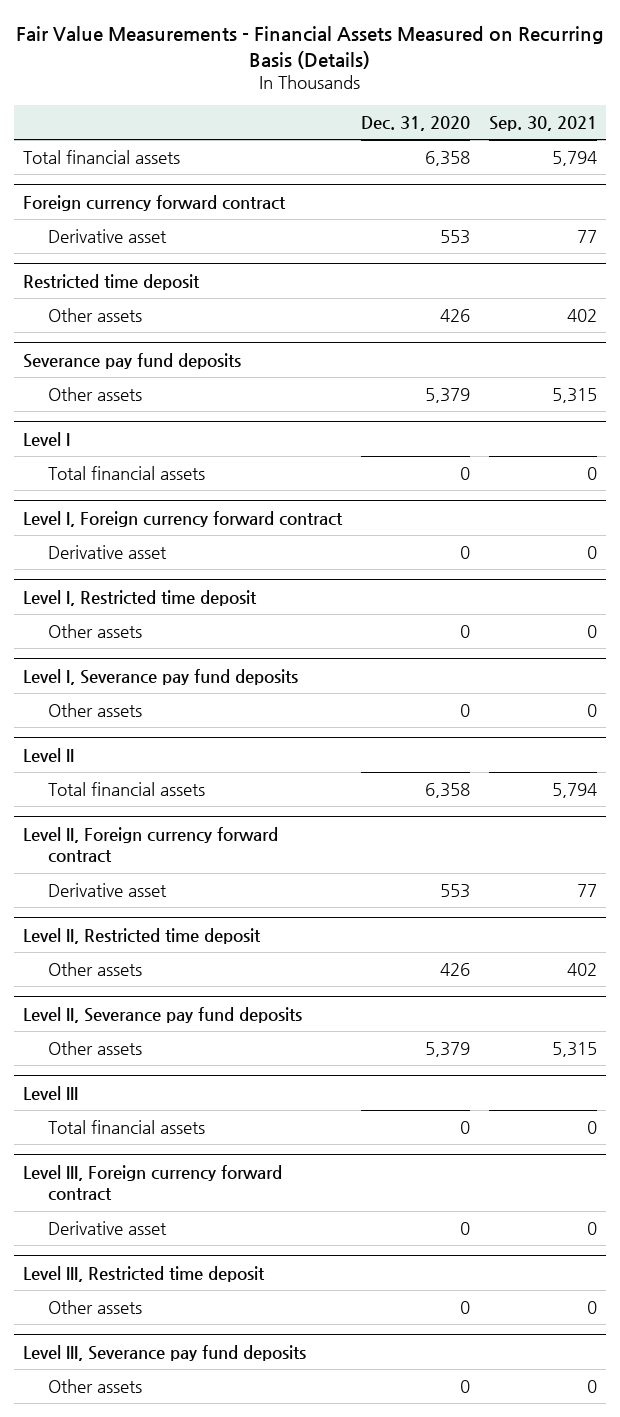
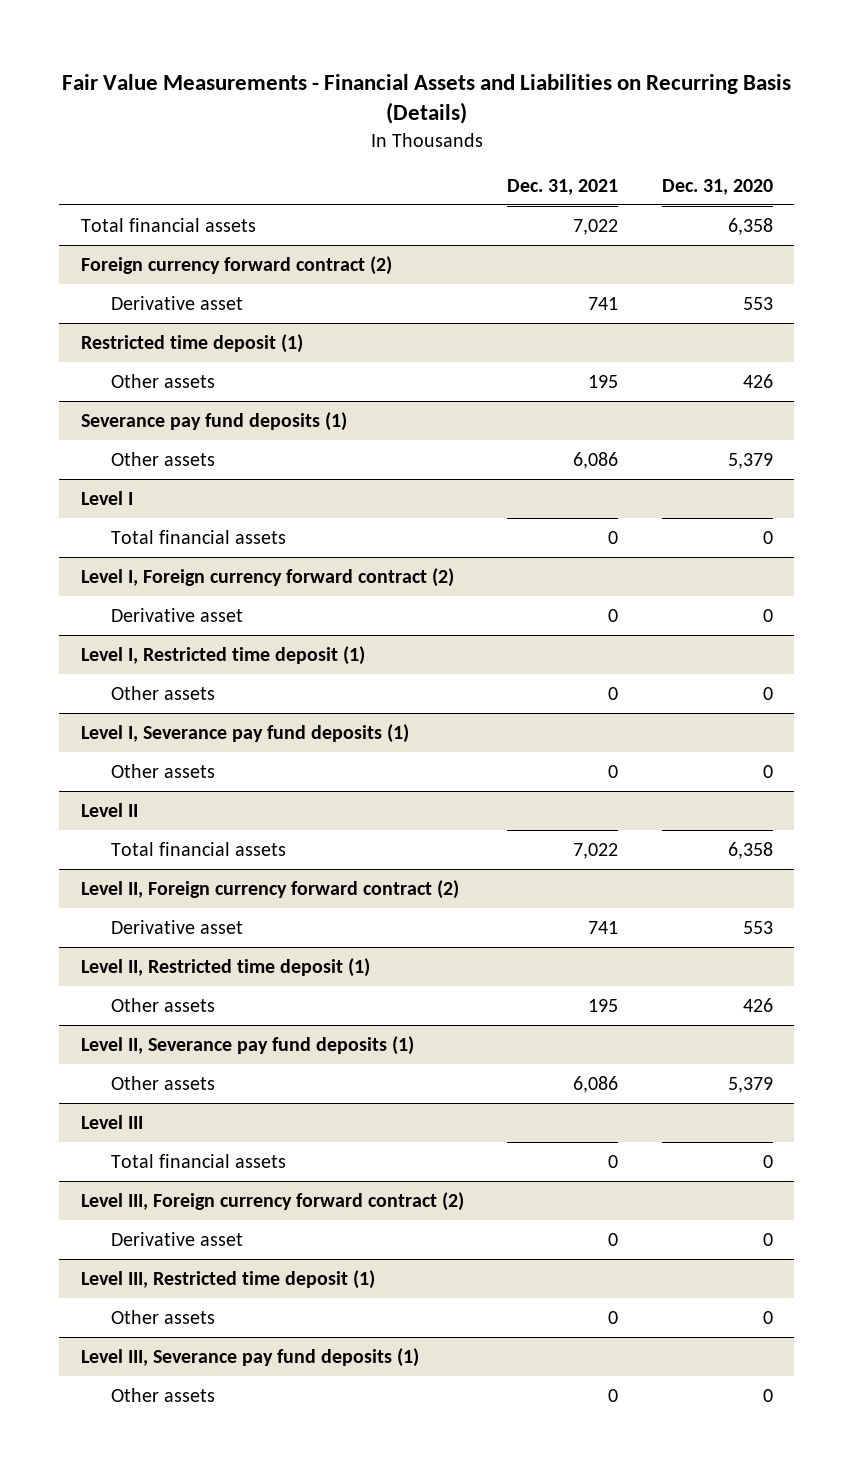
- Fair Value Measurements - Financial Assets Measured on Recurring Basis (Details)
+ Fair Value Measurements - Financial Assets and Liabilities on Recurring Basis (Details)
- | Dec. 31, 2020 | Sep. 30, 2021
+ | Dec. 31, 2021 | Dec. 31, 2020
- Foreign currency forward contract
+ Foreign currency forward contract (2)
- Restricted time deposit
+ Restricted time deposit (1)
- Severance pay fund deposits
+ Severance pay fund deposits (1)
- Level I, Foreign currency forward contract
+ Level I, Foreign currency forward contract (2)
- Level I, Restricted time deposit
+ Level I, Restricted time deposit (1)
- Level I, Severance pay fund deposits
+ Level I, Severance pay fund deposits (1)
- Level II, Foreign currency forward contract
+ Level II, Foreign currency forward contract (2)
- Level II, Restricted time deposit
+ Level II, Restricted time deposit (1)
- Level II, Severance pay fund deposits
+ Level II, Severance pay fund deposits (1)
- Level III, Foreign currency forward contract
+ Level III, Foreign currency forward contract (2)
- Level III, Restricted time deposit
+ Level III, Restricted time deposit (1)
- Level III, Severance pay fund deposits
+ Level III, Severance pay fund deposits (1)

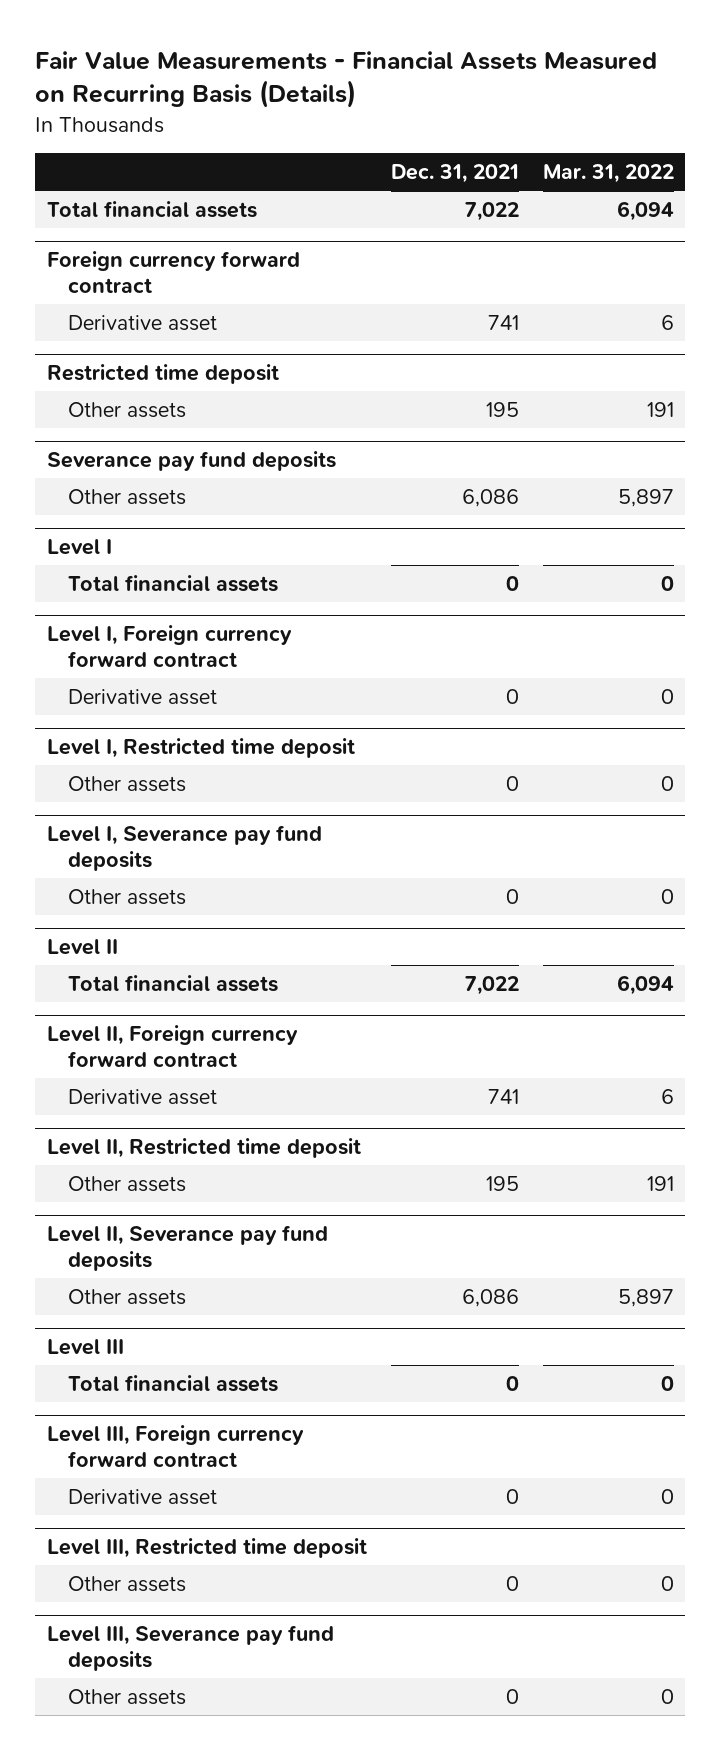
- Fair Value Measurements - Financial Assets and Liabilities on Recurring Basis (Details)
+ Fair Value Measurements - Financial Assets Measured on Recurring Basis (Details)
- | Dec. 31, 2021 | Dec. 31, 2020
+ | Dec. 31, 2021 | Mar. 31, 2022
- Foreign currency forward contract (2)
+ Foreign currency forward contract
- Restricted time deposit (1)
+ Restricted time deposit
- Severance pay fund deposits (1)
+ Severance pay fund deposits
- Level I, Foreign currency forward contract (2)
+ Level I, Foreign currency forward contract
- Level I, Restricted time deposit (1)
+ Level I, Restricted time deposit
- Level I, Severance pay fund deposits (1)
+ Level I, Severance pay fund deposits
- Level II, Foreign currency forward contract (2)
+ Level II, Foreign currency forward contract
- Level II, Restricted time deposit (1)
+ Level II, Restricted time deposit
- Level II, Severance pay fund deposits (1)
+ Level II, Severance pay fund deposits
- Level III, Foreign currency forward contract (2)
+ Level III, Foreign currency forward contract
- Level III, Restricted time deposit (1)
+ Level III, Restricted time deposit
- Level III, Severance pay fund deposits (1)
+ Level III, Severance pay fund deposits

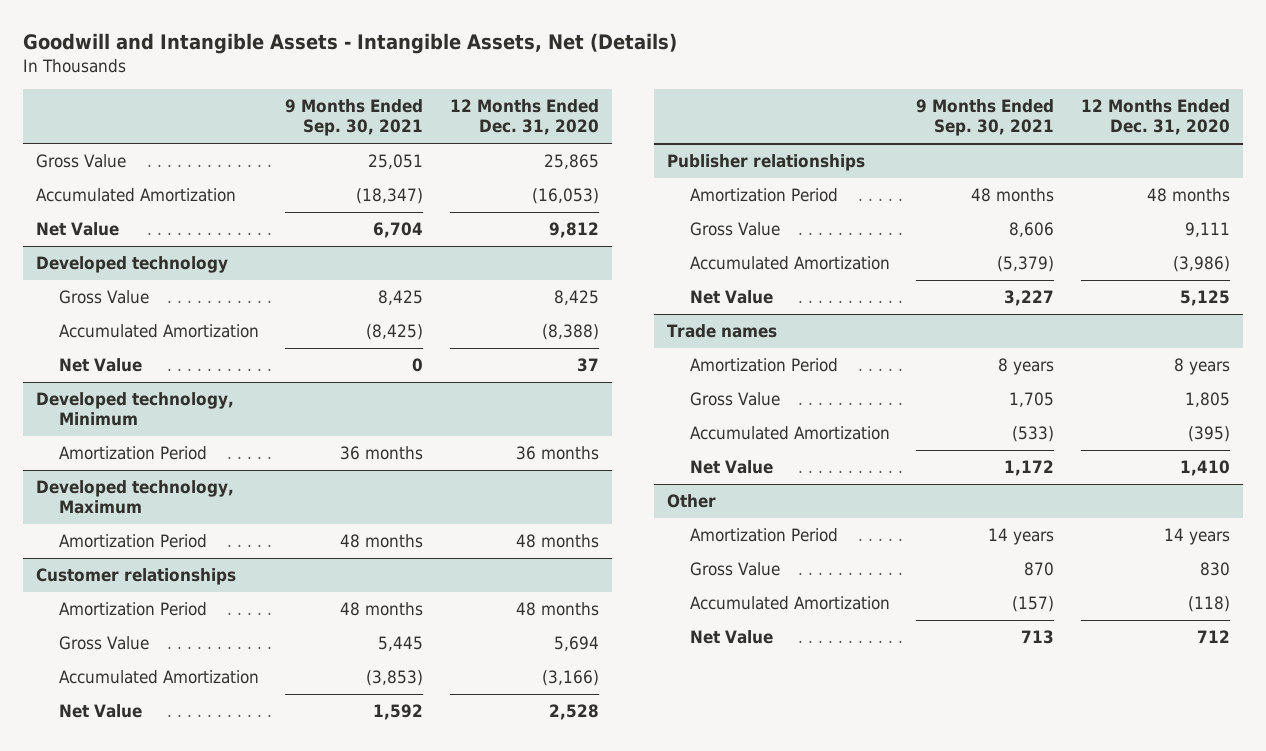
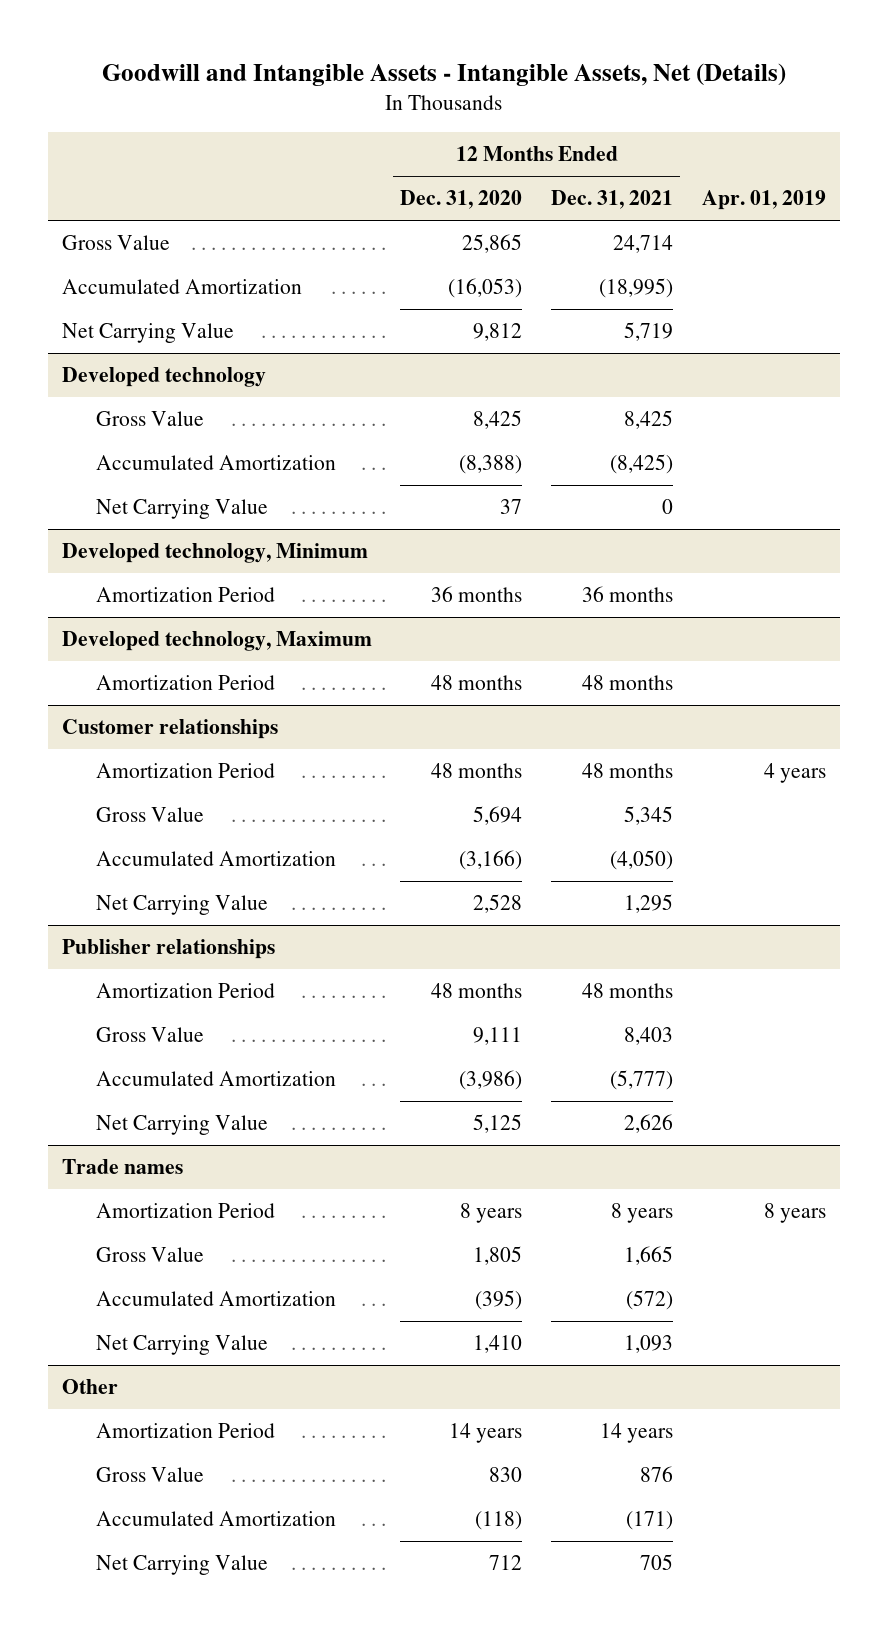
- | 9 Months Ended Sep. 30, 2021 | 12 Months Ended Dec. 31, 2020
+ | 12 Months Ended Dec. 31, 2020 | 12 Months Ended Dec. 31, 2021 | Apr. 01, 2019
- Net Value | 6,704 | 9,812
+ Net Carrying Value | 9,812 | 5,719 |
@ Developed technology
- Net Value | 0 | 37
+ Net Carrying Value | 37 | 0 |
@ Customer relationships
- Net Value | 1,592 | 2,528
+ Net Carrying Value | 2,528 | 1,295 |
@ Publisher relationships
- Net Value | 3,227 | 5,125
+ Net Carrying Value | 5,125 | 2,626 |
@ Trade names
- Net Value | 1,172 | 1,410
+ Net Carrying Value | 1,410 | 1,093 |
@ Other
- Net Value | 713 | 712
+ Net Carrying Value | 712 | 705 |

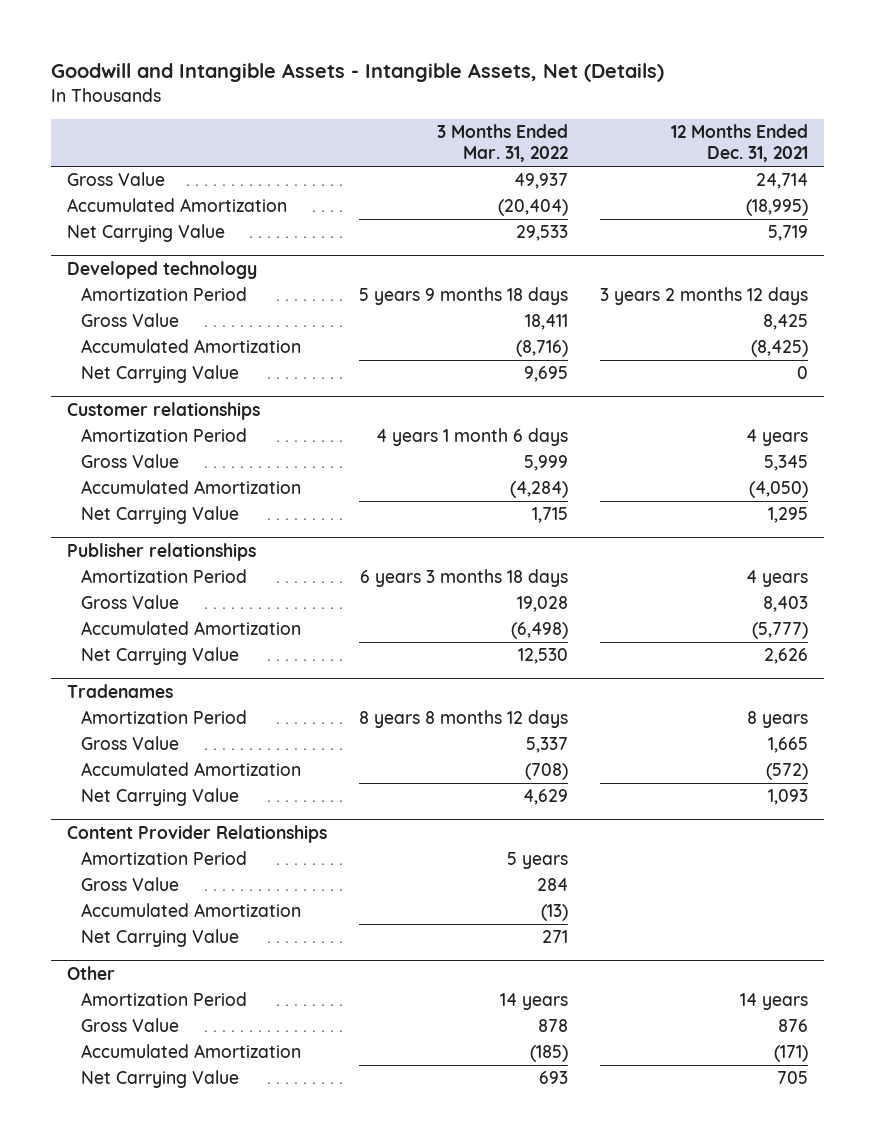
- | 12 Months Ended Dec. 31, 2020 | 12 Months Ended Dec. 31, 2021 | Apr. 01, 2019
+ | 3 Months Ended Mar. 31, 2022 | 12 Months Ended Dec. 31, 2021
@ Developed technology
+ Amortization Period | 5 years 9 months 18 days | 3 years 2 months 12 days
- Developed technology, Minimum
- Amortization Period | 36 months | 36 months |
- Developed technology, Maximum
- Amortization Period | 48 months | 48 months |
@ Customer relationships
- Amortization Period | 48 months | 48 months | 4 years
+ Amortization Period | 4 years 1 month 6 days | 4 years
@ Publisher relationships
- Amortization Period | 48 months | 48 months |
+ Amortization Period | 6 years 3 months 18 days | 4 years
- Trade names
+ Tradenames
+ Content Provider Relationships
+ Amortization Period | 5 years |
+ Gross Value | 284 |
+ Accumulated Amortization | (13) |
+ Net Carrying Value | 271 |

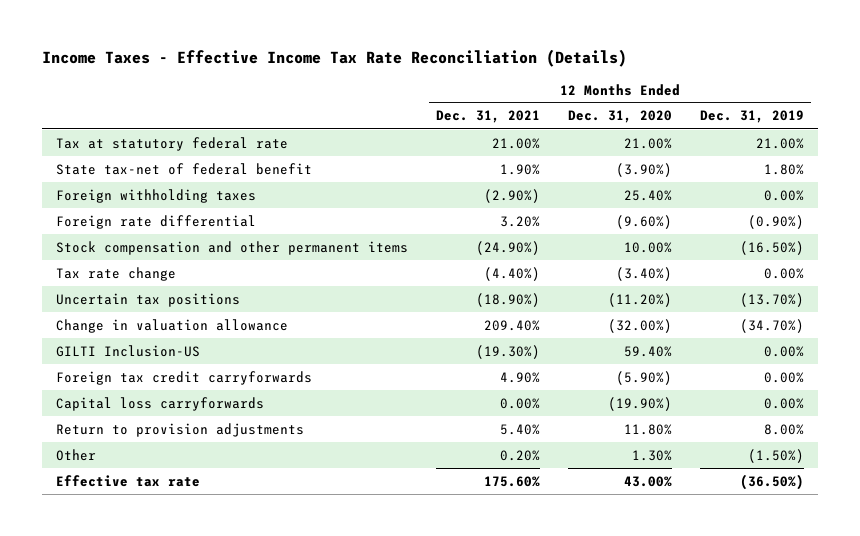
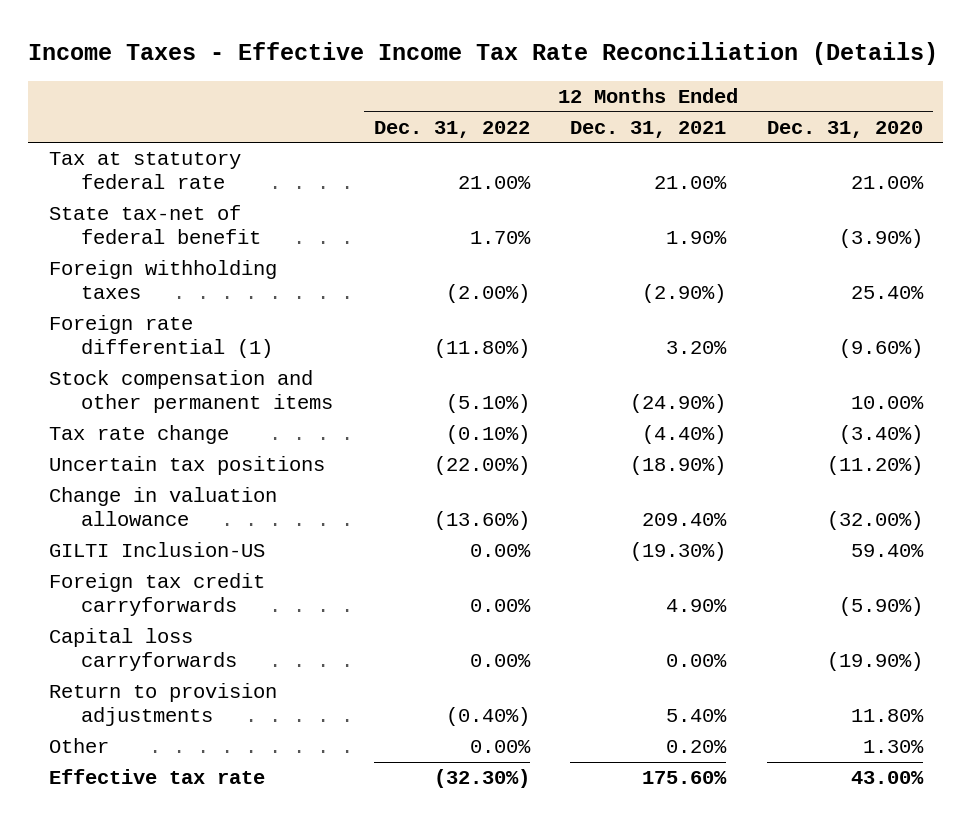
- | 12 Months Ended Dec. 31, 2021 | 12 Months Ended Dec. 31, 2020 | 12 Months Ended Dec. 31, 2019
+ | 12 Months Ended Dec. 31, 2022 | 12 Months Ended Dec. 31, 2021 | 12 Months Ended Dec. 31, 2020
- Foreign rate differential | 3.20% | (9.60%) | (0.90%)
+ Foreign rate differential (1) | (11.80%) | 3.20% | (9.60%)

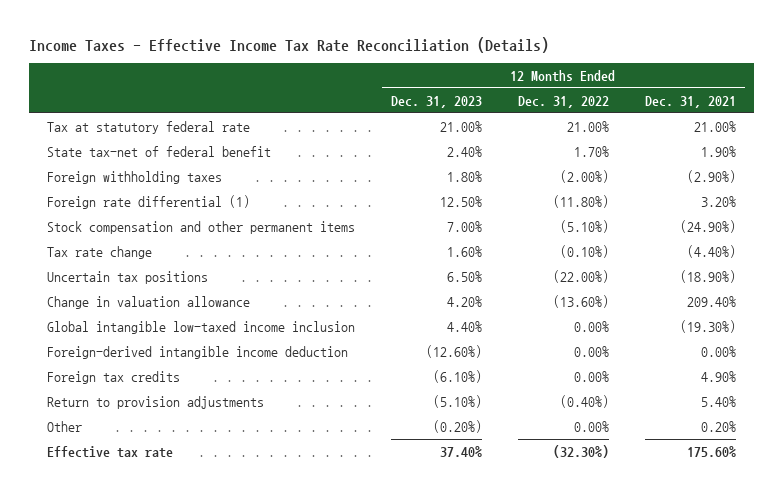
- | 12 Months Ended Dec. 31, 2022 | 12 Months Ended Dec. 31, 2021 | 12 Months Ended Dec. 31, 2020
+ | 12 Months Ended Dec. 31, 2023 | 12 Months Ended Dec. 31, 2022 | 12 Months Ended Dec. 31, 2021
- GILTI Inclusion-US | 0.00% | (19.30%) | 59.40%
- Foreign tax credit carryforwards | 0.00% | 4.90% | (5.90%)
- Capital loss carryforwards | 0.00% | 0.00% | (19.90%)
+ Global intangible low-taxed income inclusion | 4.40% | 0.00% | (19.30%)
+ Foreign-derived intangible income deduction | (12.60%) | 0.00% | 0.00%
+ Foreign tax credits | (6.10%) | 0.00% | 4.90%

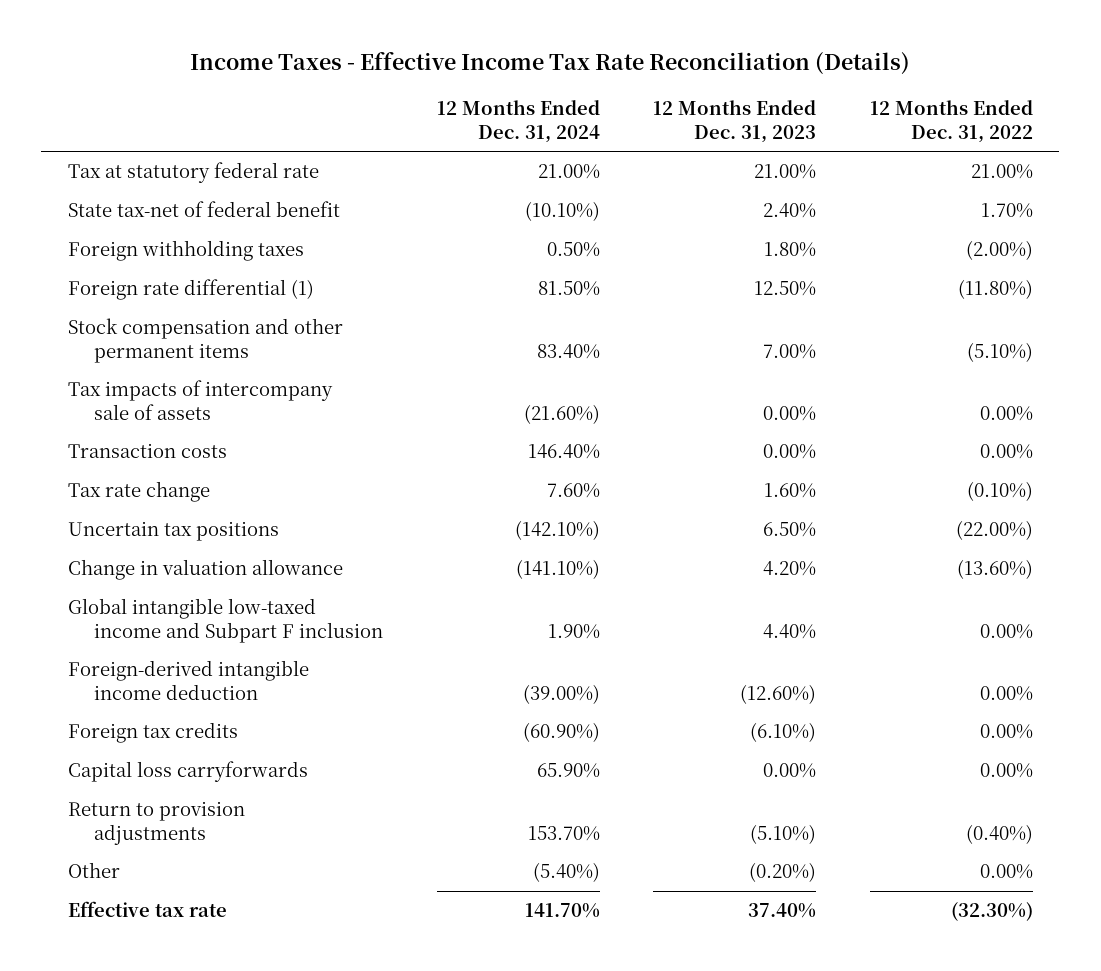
- | 12 Months Ended Dec. 31, 2023 | 12 Months Ended Dec. 31, 2022 | 12 Months Ended Dec. 31, 2021
+ | 12 Months Ended Dec. 31, 2024 | 12 Months Ended Dec. 31, 2023 | 12 Months Ended Dec. 31, 2022
+ Tax impacts of intercompany sale of assets | (21.60%) | 0.00% | 0.00%
+ Transaction costs | 146.40% | 0.00% | 0.00%
- Global intangible low-taxed income inclusion | 4.40% | 0.00% | (19.30%)
+ Global intangible low-taxed income and Subpart F inclusion | 1.90% | 4.40% | 0.00%
+ Capital loss carryforwards | 65.90% | 0.00% | 0.00%

